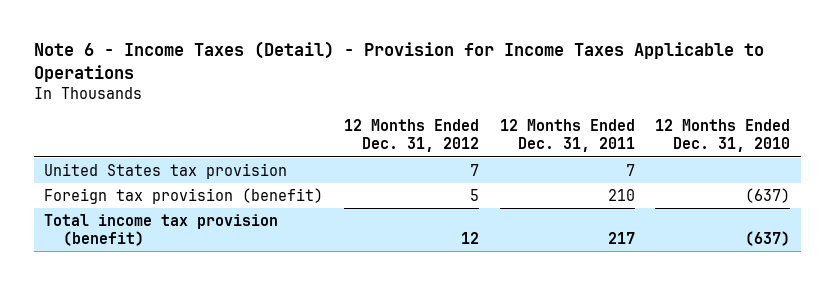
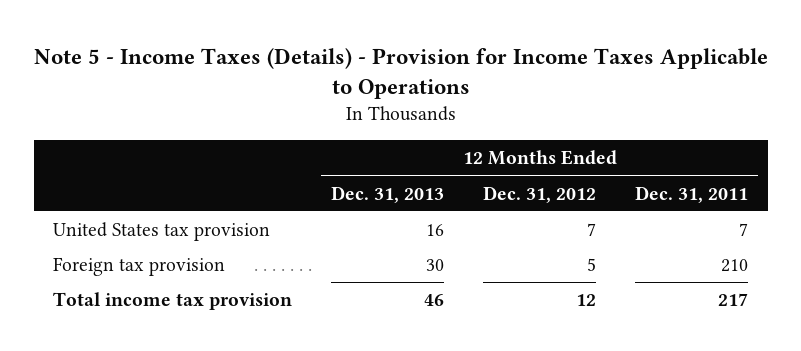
- Note 6 - Income Taxes (Detail) - Provision for Income Taxes Applicable to Operations
+ Note 5 - Income Taxes (Details) - Provision for Income Taxes Applicable to Operations
- | 12 Months Ended Dec. 31, 2012 | 12 Months Ended Dec. 31, 2011 | 12 Months Ended Dec. 31, 2010
+ | 12 Months Ended Dec. 31, 2013 | 12 Months Ended Dec. 31, 2012 | 12 Months Ended Dec. 31, 2011
- Foreign tax provision (benefit) | 5 | 210 | (637)
- Total income tax provision (benefit) | 12 | 217 | (637)
+ Foreign tax provision | 30 | 5 | 210
+ Total income tax provision | 46 | 12 | 217

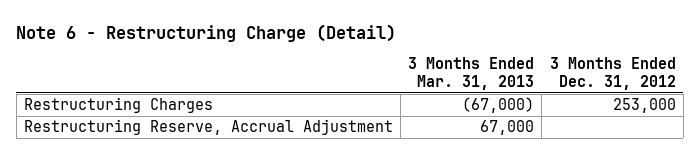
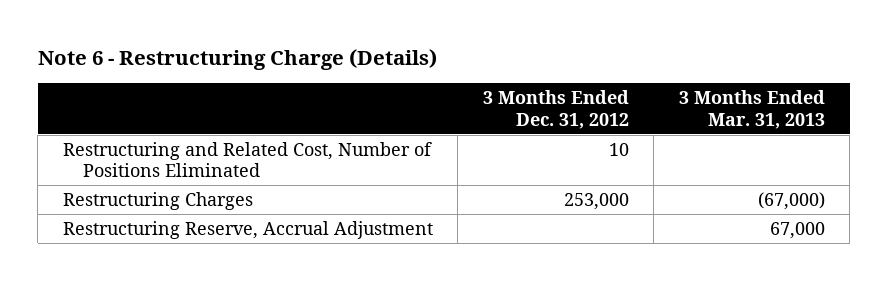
- Note 6 - Restructuring Charge (Detail)
+ Note 6 - Restructuring Charge (Details)
- | 3 Months Ended Mar. 31, 2013 | 3 Months Ended Dec. 31, 2012
+ | 3 Months Ended Dec. 31, 2012 | 3 Months Ended Mar. 31, 2013
+ Restructuring and Related Cost, Number of Positions Eliminated | 10 |

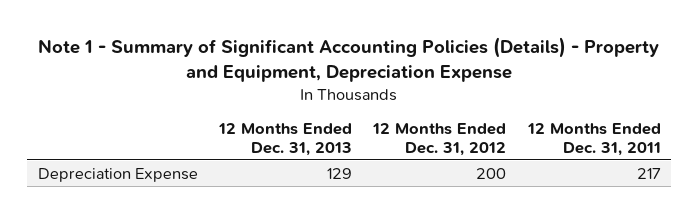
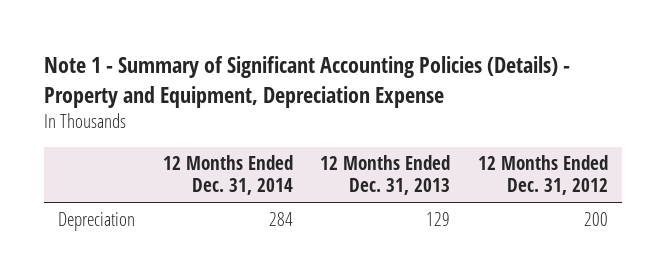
- | 12 Months Ended Dec. 31, 2013 | 12 Months Ended Dec. 31, 2012 | 12 Months Ended Dec. 31, 2011
+ | 12 Months Ended Dec. 31, 2014 | 12 Months Ended Dec. 31, 2013 | 12 Months Ended Dec. 31, 2012
- Depreciation Expense | 129 | 200 | 217
+ Depreciation | 284 | 129 | 200

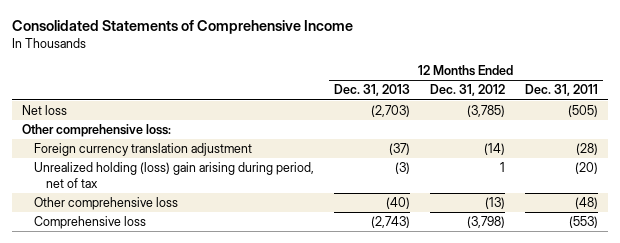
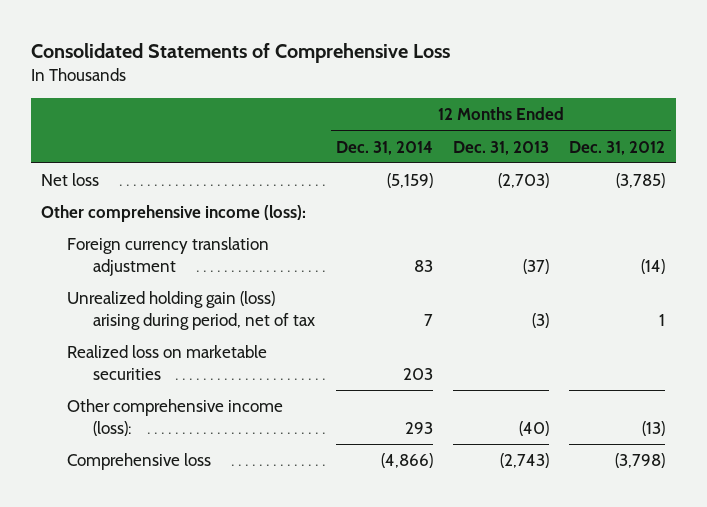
- Consolidated Statements of Comprehensive Income
+ Consolidated Statements of Comprehensive Loss
- | 12 Months Ended Dec. 31, 2013 | 12 Months Ended Dec. 31, 2012 | 12 Months Ended Dec. 31, 2011
+ | 12 Months Ended Dec. 31, 2014 | 12 Months Ended Dec. 31, 2013 | 12 Months Ended Dec. 31, 2012
- Other comprehensive loss:
+ Other comprehensive income (loss):
- Unrealized holding (loss) gain arising during period, net of tax | (3) | 1 | (20)
- Other comprehensive loss | (40) | (13) | (48)
+ Unrealized holding gain (loss) arising during period, net of tax | 7 | (3) | 1
+ Realized loss on marketable securities | 203 | |
+ Other comprehensive income (loss): | 293 | (40) | (13)

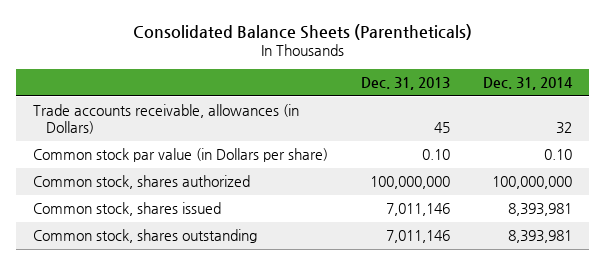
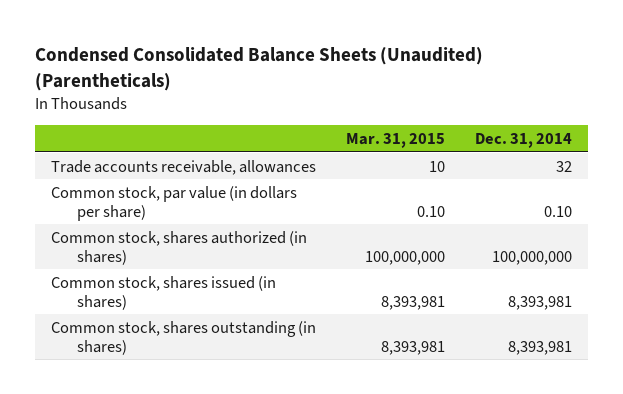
- Consolidated Balance Sheets (Parentheticals)
+ Condensed Consolidated Balance Sheets (Unaudited) (Parentheticals)
- | Dec. 31, 2013 | Dec. 31, 2014
+ | Mar. 31, 2015 | Dec. 31, 2014
- Trade accounts receivable, allowances (in Dollars) | 45 | 32
- Common stock par value (in Dollars per share) | 0.10 | 0.10
- Common stock, shares authorized | 100,000,000 | 100,000,000
- Common stock, shares issued | 7,011,146 | 8,393,981
- Common stock, shares outstanding | 7,011,146 | 8,393,981
+ Trade accounts receivable, allowances | 10 | 32
+ Common stock, par value (in dollars per share) | 0.10 | 0.10
+ Common stock, shares authorized (in shares) | 100,000,000 | 100,000,000
+ Common stock, shares issued (in shares) | 8,393,981 | 8,393,981
+ Common stock, shares outstanding (in shares) | 8,393,981 | 8,393,981

